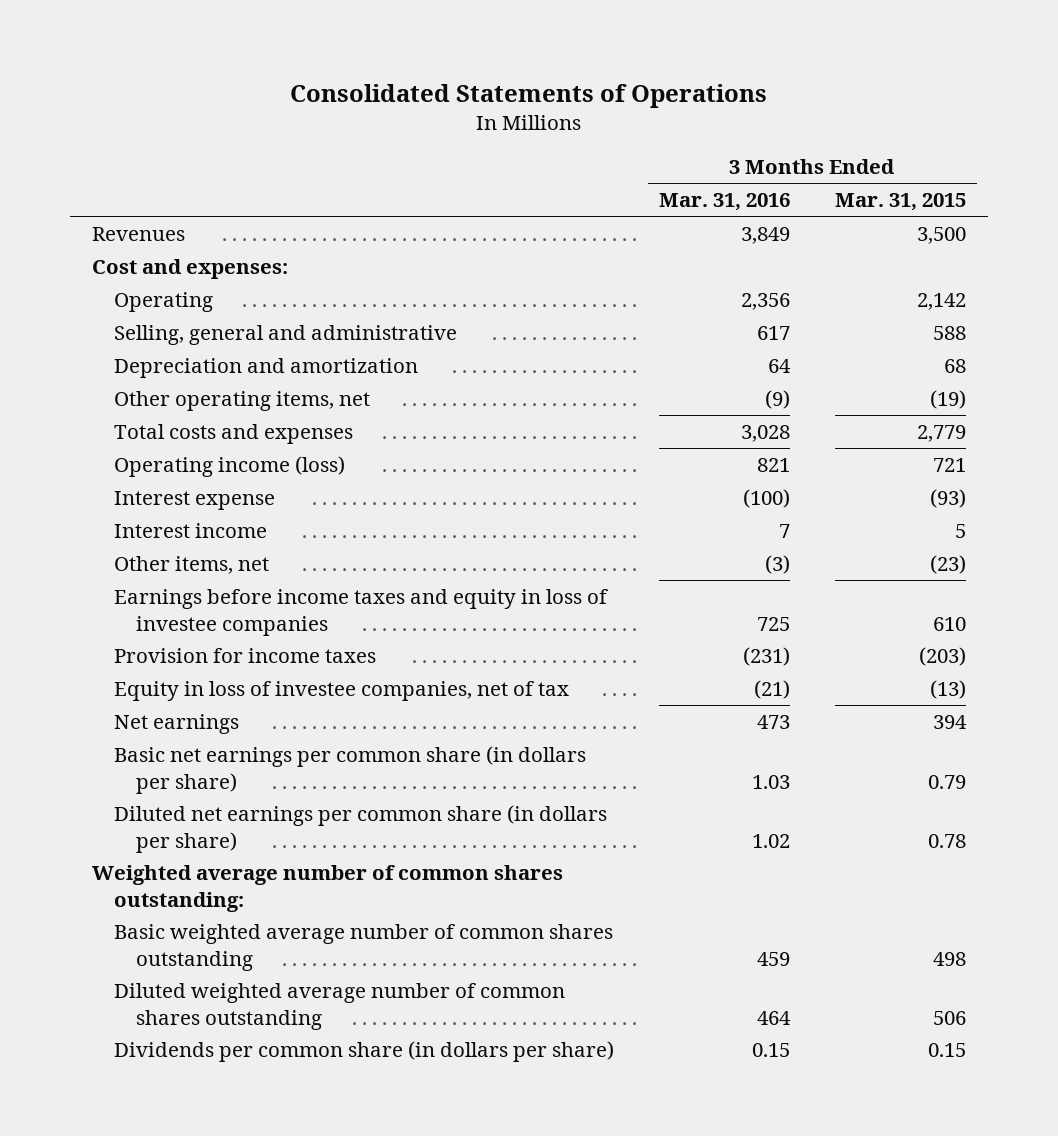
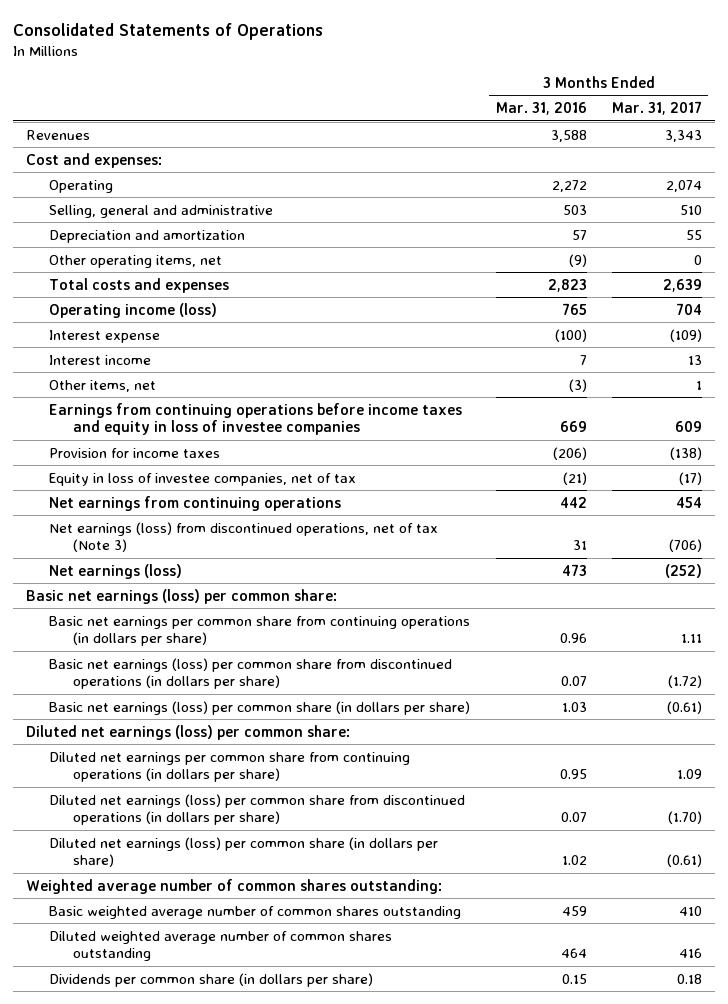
- | 3 Months Ended Mar. 31, 2016 | 3 Months Ended Mar. 31, 2015
+ | 3 Months Ended Mar. 31, 2016 | 3 Months Ended Mar. 31, 2017
- Revenues | 3,849 | 3,500
+ Revenues | 3,588 | 3,343
- Operating | 2,356 | 2,142
- Selling, general and administrative | 617 | 588
- Depreciation and amortization | 64 | 68
+ Operating | 2,272 | 2,074
+ Selling, general and administrative | 503 | 510
+ Depreciation and amortization | 57 | 55
- Total costs and expenses | 3,028 | 2,779
- Operating income (loss) | 821 | 721
+ Total costs and expenses | 2,823 | 2,639
+ Operating income (loss) | 765 | 704
- Earnings before income taxes and equity in loss of investee companies | 725 | 610
- Provision for income taxes | (231) | (203)
+ Earnings from continuing operations before income taxes and equity in loss of investee companies | 669 | 609
+ Provision for income taxes | (206) | (138)
- Net earnings | 473 | 394
- Basic net earnings per common share (in dollars per share) | 1.03 | 0.79
- Diluted net earnings per common share (in dollars per share) | 1.02 | 0.78
+ Net earnings from continuing operations | 442 | 454
+ Net earnings (loss) from discontinued operations, net of tax (Note 3) | 31 | (706)
+ Net earnings (loss) | 473 | (252)
+ Basic net earnings (loss) per common share:
+ Basic net earnings per common share from continuing operations (in dollars per share) | 0.96 | 1.11
+ Basic net earnings (loss) per common share from discontinued operations (in dollars per share) | 0.07 | (1.72)
+ Basic net earnings (loss) per common share (in dollars per share) | 1.03 | (0.61)
+ Diluted net earnings (loss) per common share:
+ Diluted net earnings per common share from continuing operations (in dollars per share) | 0.95 | 1.09
+ Diluted net earnings (loss) per common share from discontinued operations (in dollars per share) | 0.07 | (1.70)
+ Diluted net earnings (loss) per common share (in dollars per share) | 1.02 | (0.61)

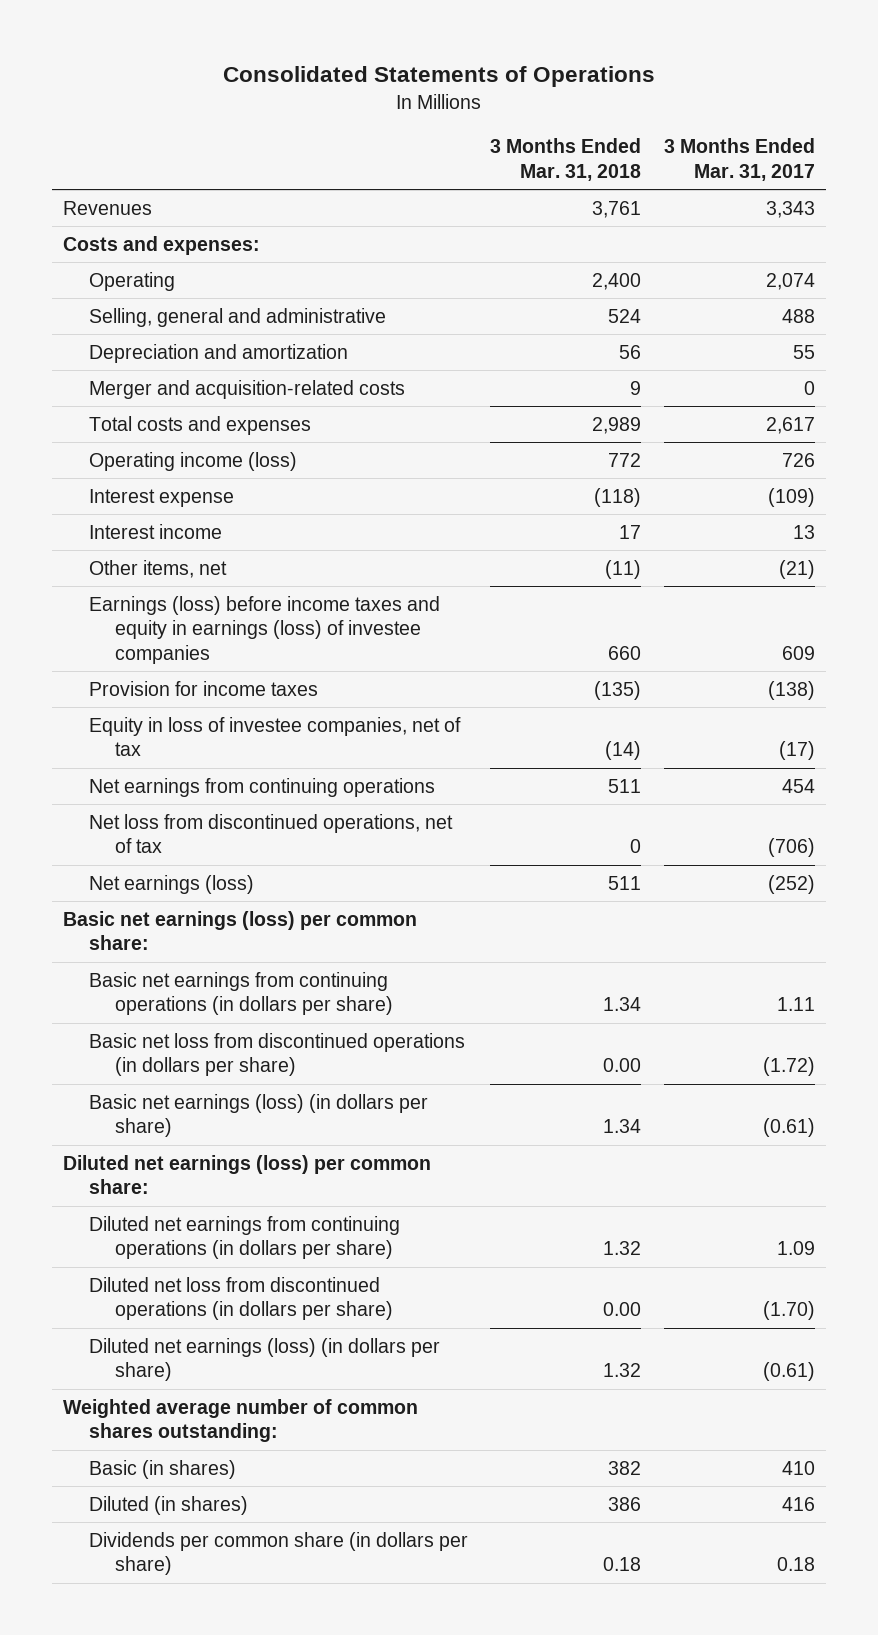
- | 3 Months Ended Mar. 31, 2016 | 3 Months Ended Mar. 31, 2017
+ | 3 Months Ended Mar. 31, 2018 | 3 Months Ended Mar. 31, 2017
- Cost and expenses:
+ Costs and expenses:
- Selling, general and administrative | 503 | 510
+ Selling, general and administrative | 524 | 488
- Other operating items, net | (9) | 0
- Total costs and expenses | 2,823 | 2,639
- Operating income (loss) | 765 | 704
+ Merger and acquisition-related costs | 9 | 0
+ Total costs and expenses | 2,989 | 2,617
+ Operating income (loss) | 772 | 726
- Other items, net | (3) | 1
- Earnings from continuing operations before income taxes and equity in loss of investee companies | 669 | 609
+ Other items, net | (11) | (21)
+ Earnings (loss) before income taxes and equity in earnings (loss) of investee companies | 660 | 609
- Net earnings (loss) from discontinued operations, net of tax (Note 3) | 31 | (706)
+ Net loss from discontinued operations, net of tax | 0 | (706)
- Basic net earnings per common share from continuing operations (in dollars per share) | 0.96 | 1.11
- Basic net earnings (loss) per common share from discontinued operations (in dollars per share) | 0.07 | (1.72)
- Basic net earnings (loss) per common share (in dollars per share) | 1.03 | (0.61)
+ Basic net earnings from continuing operations (in dollars per share) | 1.34 | 1.11
+ Basic net loss from discontinued operations (in dollars per share) | 0.00 | (1.72)
+ Basic net earnings (loss) (in dollars per share) | 1.34 | (0.61)
- Diluted net earnings per common share from continuing operations (in dollars per share) | 0.95 | 1.09
- Diluted net earnings (loss) per common share from discontinued operations (in dollars per share) | 0.07 | (1.70)
- Diluted net earnings (loss) per common share (in dollars per share) | 1.02 | (0.61)
+ Diluted net earnings from continuing operations (in dollars per share) | 1.32 | 1.09
+ Diluted net loss from discontinued operations (in dollars per share) | 0.00 | (1.70)
+ Diluted net earnings (loss) (in dollars per share) | 1.32 | (0.61)
- Basic weighted average number of common shares outstanding | 459 | 410
- Diluted weighted average number of common shares outstanding | 464 | 416
+ Basic (in shares) | 382 | 410
+ Diluted (in shares) | 386 | 416

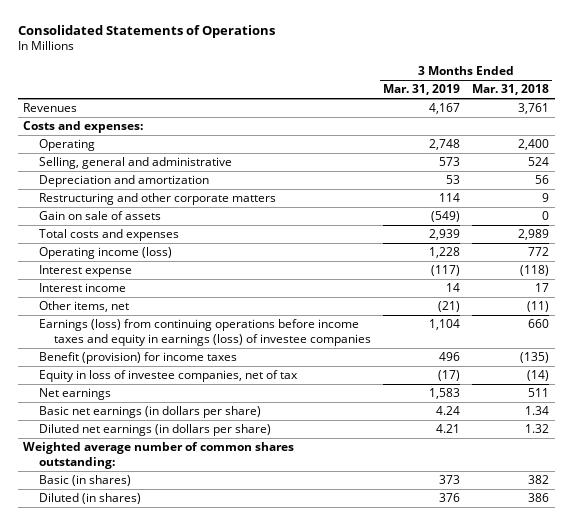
- | 3 Months Ended Mar. 31, 2018 | 3 Months Ended Mar. 31, 2017
+ | 3 Months Ended Mar. 31, 2019 | 3 Months Ended Mar. 31, 2018
- Merger and acquisition-related costs | 9 | 0
+ Restructuring and other corporate matters | 114 | 9
+ Gain on sale of assets | (549) | 0
- Earnings (loss) before income taxes and equity in earnings (loss) of investee companies | 660 | 609
- Provision for income taxes | (135) | (138)
+ Earnings (loss) from continuing operations before income taxes and equity in earnings (loss) of investee companies | 1,104 | 660
+ Benefit (provision) for income taxes | 496 | (135)
- Net earnings from continuing operations | 511 | 454
- Net loss from discontinued operations, net of tax | 0 | (706)
- Net earnings (loss) | 511 | (252)
- Basic net earnings (loss) per common share:
- Basic net earnings from continuing operations (in dollars per share) | 1.34 | 1.11
- Basic net loss from discontinued operations (in dollars per share) | 0.00 | (1.72)
- Basic net earnings (loss) (in dollars per share) | 1.34 | (0.61)
- Diluted net earnings (loss) per common share:
- Diluted net earnings from continuing operations (in dollars per share) | 1.32 | 1.09
- Diluted net loss from discontinued operations (in dollars per share) | 0.00 | (1.70)
- Diluted net earnings (loss) (in dollars per share) | 1.32 | (0.61)
+ Net earnings | 1,583 | 511
+ Basic net earnings (in dollars per share) | 4.24 | 1.34
+ Diluted net earnings (in dollars per share) | 4.21 | 1.32
- Dividends per common share (in dollars per share) | 0.18 | 0.18

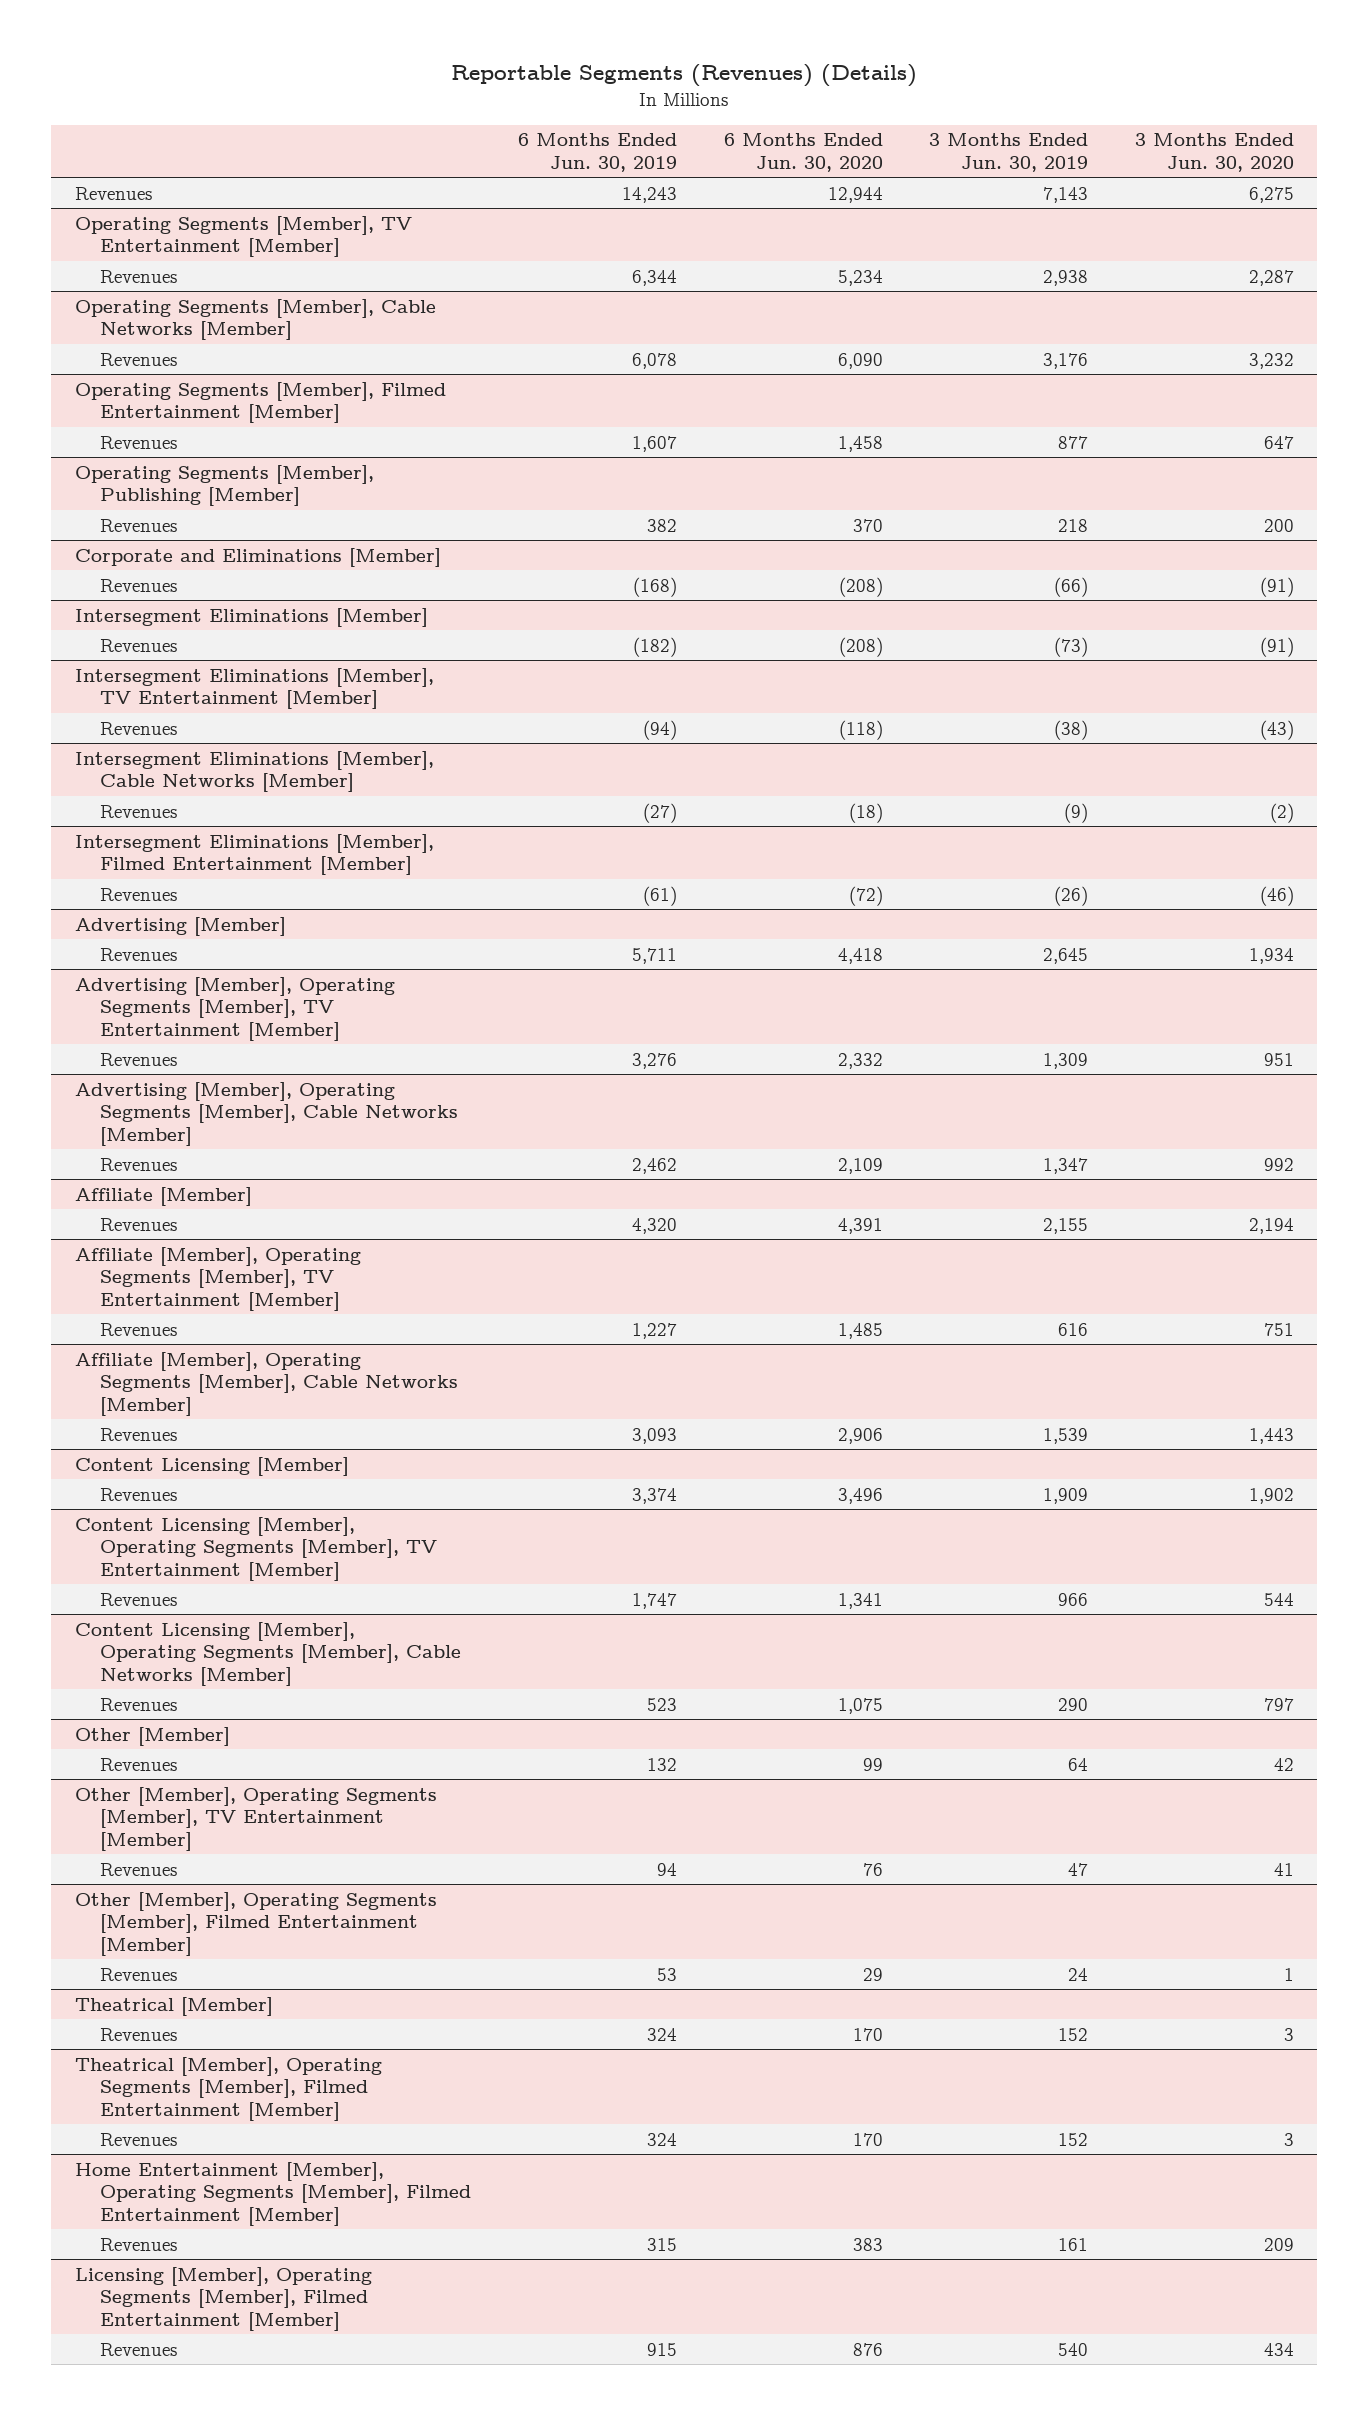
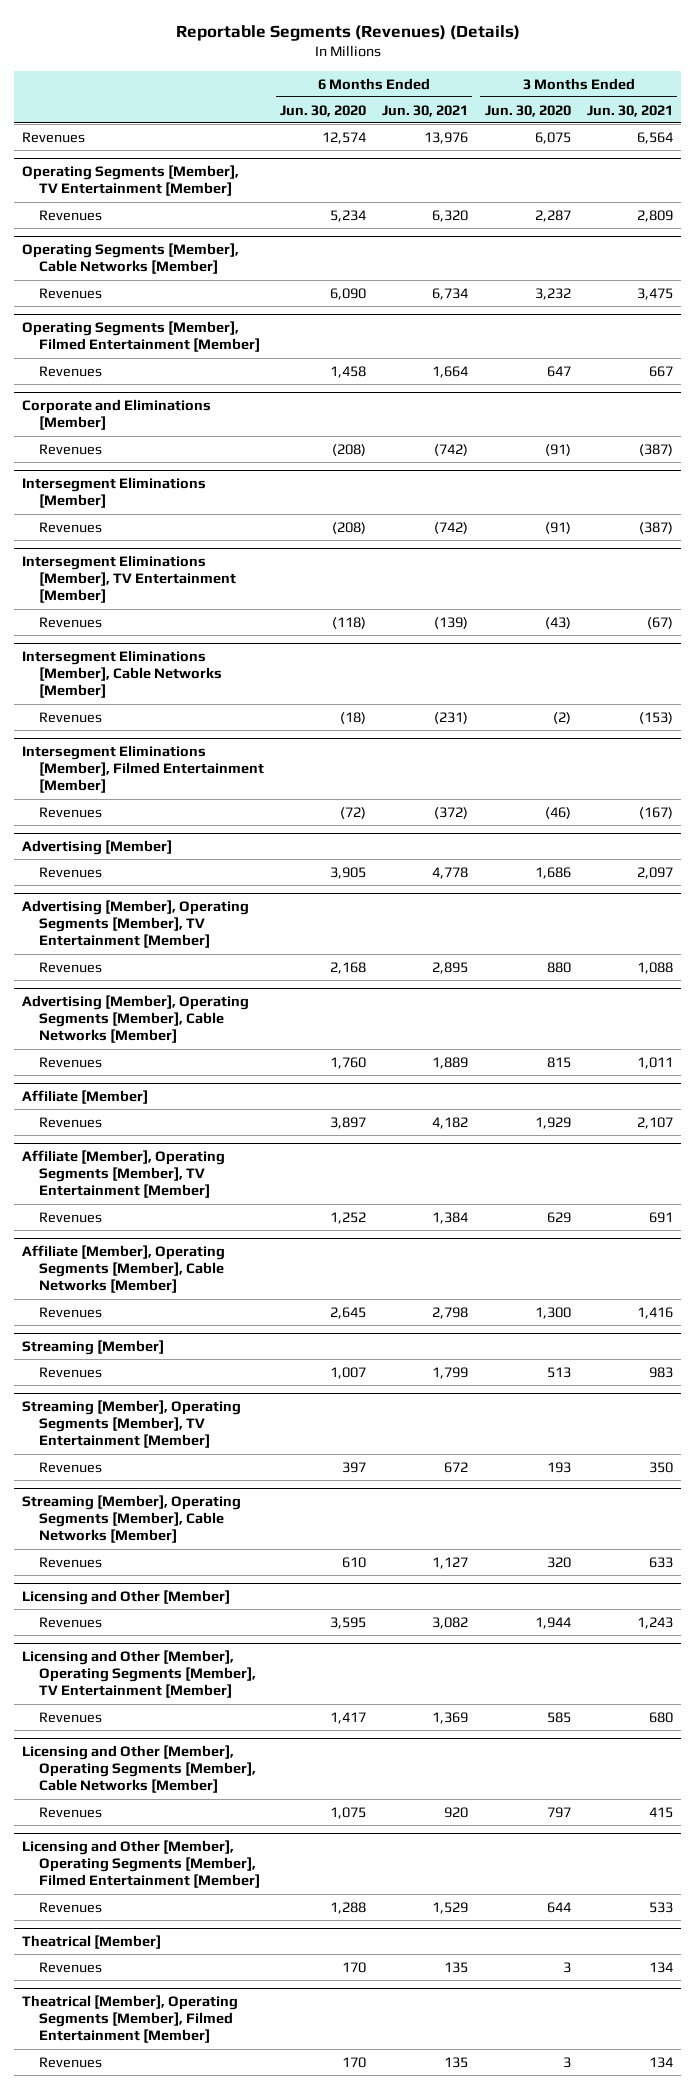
- | 6 Months Ended Jun. 30, 2019 | 6 Months Ended Jun. 30, 2020 | 3 Months Ended Jun. 30, 2019 | 3 Months Ended Jun. 30, 2020
+ | 6 Months Ended Jun. 30, 2020 | 6 Months Ended Jun. 30, 2021 | 3 Months Ended Jun. 30, 2020 | 3 Months Ended Jun. 30, 2021
- Revenues | 14,243 | 12,944 | 7,143 | 6,275
+ Revenues | 12,574 | 13,976 | 6,075 | 6,564
- Operating Segments [Member], Publishing [Member]
- Revenues | 382 | 370 | 218 | 200
@ Advertising [Member]
- Revenues | 5,711 | 4,418 | 2,645 | 1,934
+ Revenues | 3,905 | 4,778 | 1,686 | 2,097
@ Advertising [Member], Operating Segments [Member], TV Entertainment [Member]
- Revenues | 3,276 | 2,332 | 1,309 | 951
+ Revenues | 2,168 | 2,895 | 880 | 1,088
@ Advertising [Member], Operating Segments [Member], Cable Networks [Member]
- Revenues | 2,462 | 2,109 | 1,347 | 992
+ Revenues | 1,760 | 1,889 | 815 | 1,011
@ Affiliate [Member]
- Revenues | 4,320 | 4,391 | 2,155 | 2,194
+ Revenues | 3,897 | 4,182 | 1,929 | 2,107
@ Affiliate [Member], Operating Segments [Member], TV Entertainment [Member]
- Revenues | 1,227 | 1,485 | 616 | 751
+ Revenues | 1,252 | 1,384 | 629 | 691
@ Affiliate [Member], Operating Segments [Member], Cable Networks [Member]
- Revenues | 3,093 | 2,906 | 1,539 | 1,443
- Content Licensing [Member]
- Revenues | 3,374 | 3,496 | 1,909 | 1,902
- Content Licensing [Member], Operating Segments [Member], TV Entertainment [Member]
- Revenues | 1,747 | 1,341 | 966 | 544
- Content Licensing [Member], Operating Segments [Member], Cable Networks [Member]
@ Affiliate [Member], Operating Segments [Member], Cable Networks [Member]
+ Revenues | 2,645 | 2,798 | 1,300 | 1,416
+ Streaming [Member]
+ Revenues | 1,007 | 1,799 | 513 | 983
+ Streaming [Member], Operating Segments [Member], TV Entertainment [Member]
+ Revenues | 397 | 672 | 193 | 350
+ Streaming [Member], Operating Segments [Member], Cable Networks [Member]
+ Revenues | 610 | 1,127 | 320 | 633
+ Licensing and Other [Member]
+ Revenues | 3,595 | 3,082 | 1,944 | 1,243
+ Licensing and Other [Member], Operating Segments [Member], TV Entertainment [Member]
+ Revenues | 1,417 | 1,369 | 585 | 680
+ Licensing and Other [Member], Operating Segments [Member], Cable Networks [Member]
- Other [Member]
- Revenues | 132 | 99 | 64 | 42
- Other [Member], Operating Segments [Member], TV Entertainment [Member]
- Revenues | 94 | 76 | 47 | 41
- Other [Member], Operating Segments [Member], Filmed Entertainment [Member]
- Revenues | 53 | 29 | 24 | 1
+ Licensing and Other [Member], Operating Segments [Member], Filmed Entertainment [Member]
+ Revenues | 1,288 | 1,529 | 644 | 533
- Home Entertainment [Member], Operating Segments [Member], Filmed Entertainment [Member]
- Revenues | 315 | 383 | 161 | 209
- Licensing [Member], Operating Segments [Member], Filmed Entertainment [Member]
- Revenues | 915 | 876 | 540 | 434

